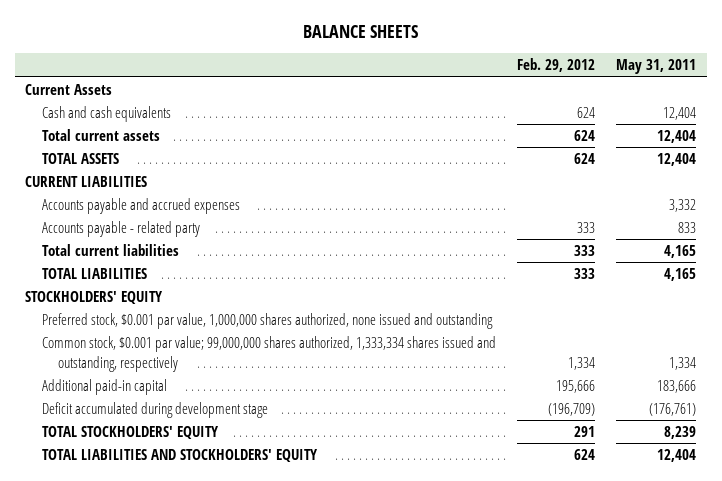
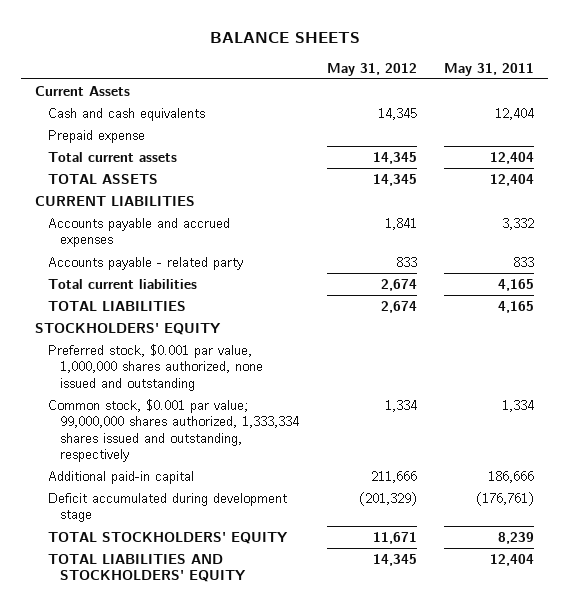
- | Feb. 29, 2012 | May 31, 2011
+ | May 31, 2012 | May 31, 2011
+ Prepaid expense
- Additional paid-in capital | 195,666 | 183,666
+ Additional paid-in capital | 211,666 | 186,666

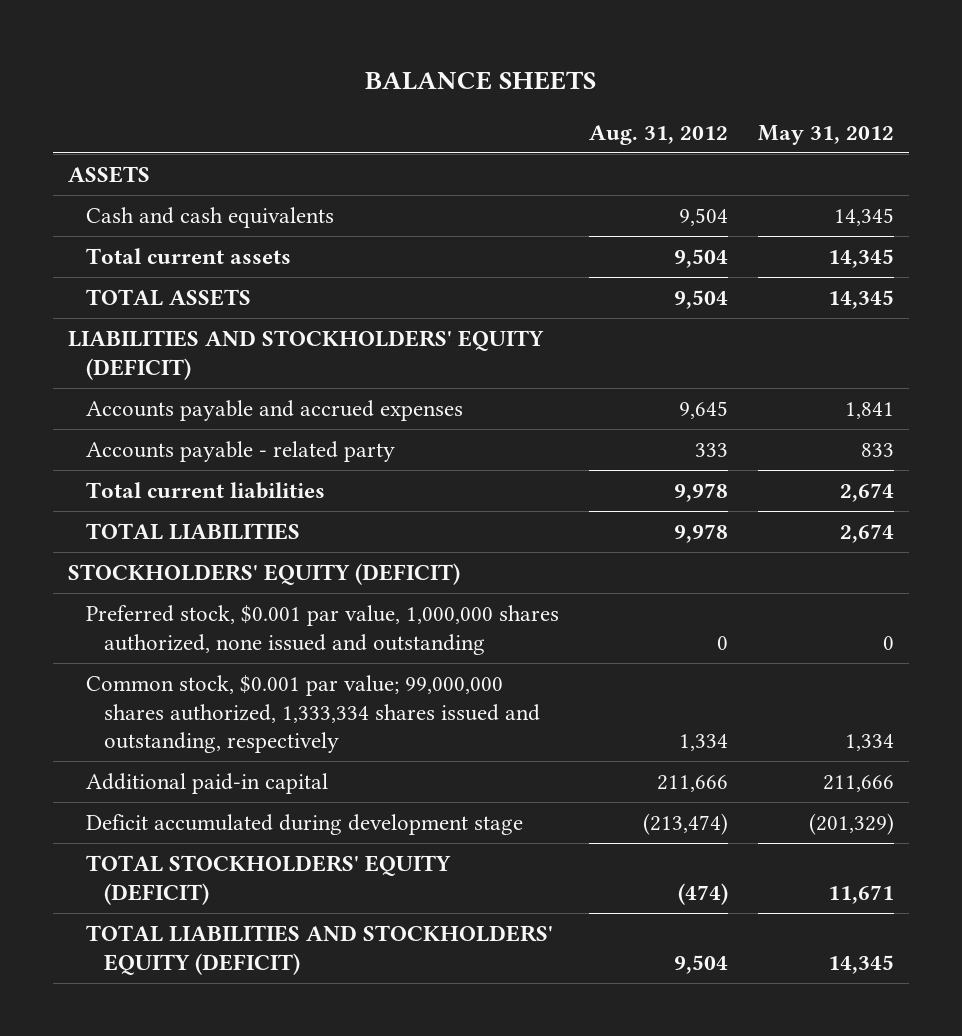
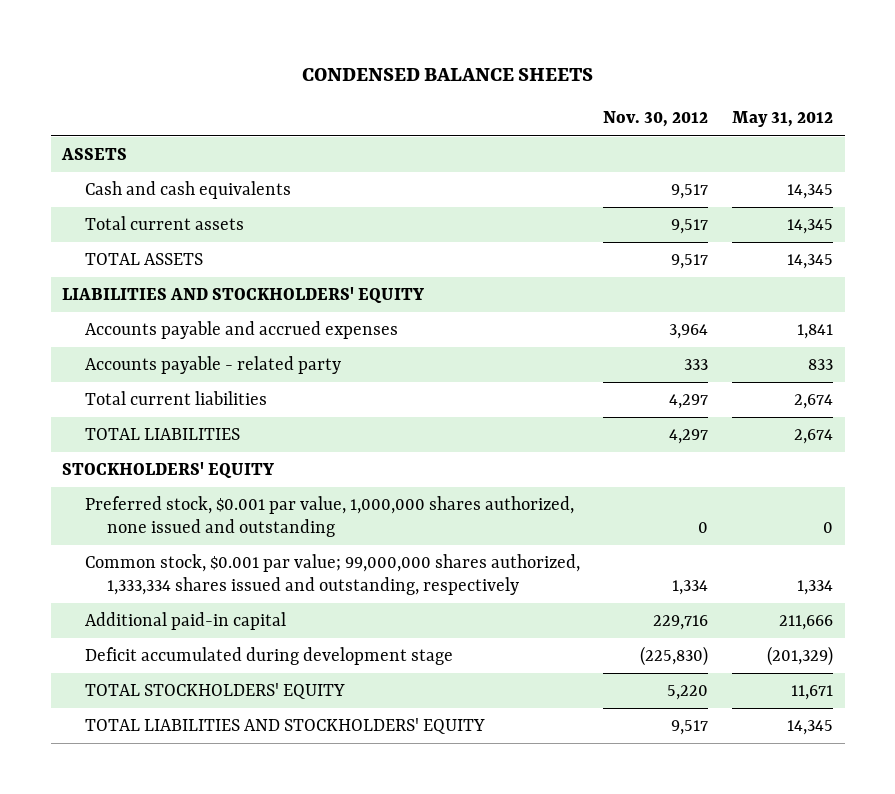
- BALANCE SHEETS
+ CONDENSED BALANCE SHEETS
- | Aug. 31, 2012 | May 31, 2012
+ | Nov. 30, 2012 | May 31, 2012
- LIABILITIES AND STOCKHOLDERS' EQUITY (DEFICIT)
+ LIABILITIES AND STOCKHOLDERS' EQUITY
- STOCKHOLDERS' EQUITY (DEFICIT)
+ STOCKHOLDERS' EQUITY
- TOTAL STOCKHOLDERS' EQUITY (DEFICIT) | (474) | 11,671
- TOTAL LIABILITIES AND STOCKHOLDERS' EQUITY (DEFICIT) | 9,504 | 14,345
+ TOTAL STOCKHOLDERS' EQUITY | 5,220 | 11,671
+ TOTAL LIABILITIES AND STOCKHOLDERS' EQUITY | 9,517 | 14,345

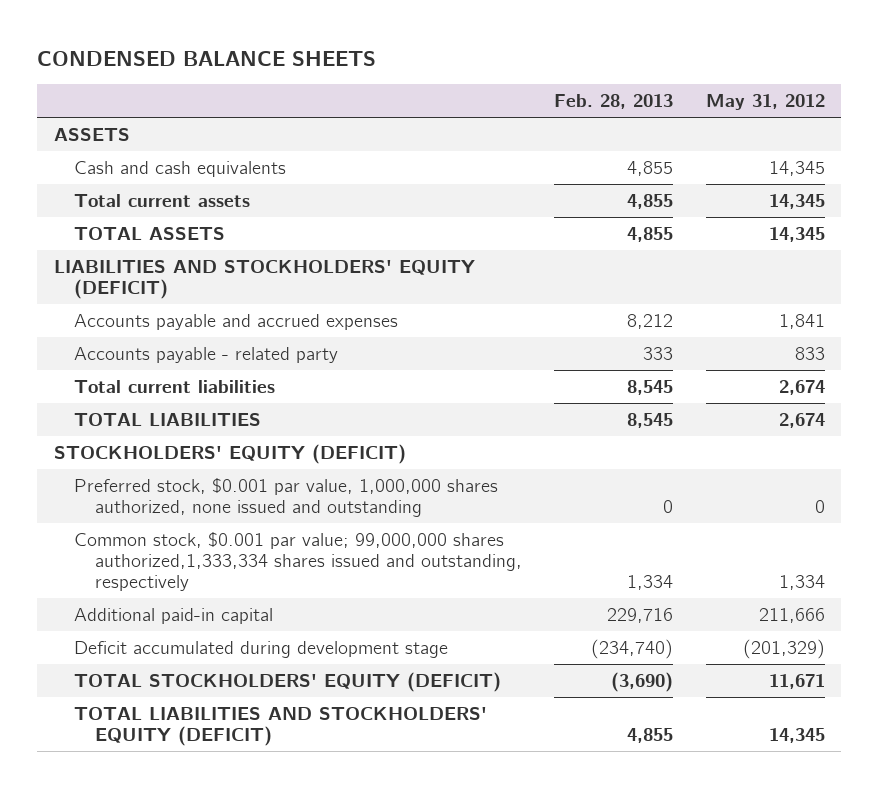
- | Nov. 30, 2012 | May 31, 2012
+ | Feb. 28, 2013 | May 31, 2012
- LIABILITIES AND STOCKHOLDERS' EQUITY
+ LIABILITIES AND STOCKHOLDERS' EQUITY (DEFICIT)
- STOCKHOLDERS' EQUITY
+ STOCKHOLDERS' EQUITY (DEFICIT)
- Common stock, $0.001 par value; 99,000,000 shares authorized, 1,333,334 shares issued and outstanding, respectively | 1,334 | 1,334
+ Common stock, $0.001 par value; 99,000,000 shares authorized,1,333,334 shares issued and outstanding, respectively | 1,334 | 1,334
- TOTAL STOCKHOLDERS' EQUITY | 5,220 | 11,671
- TOTAL LIABILITIES AND STOCKHOLDERS' EQUITY | 9,517 | 14,345
+ TOTAL STOCKHOLDERS' EQUITY (DEFICIT) | (3,690) | 11,671
+ TOTAL LIABILITIES AND STOCKHOLDERS' EQUITY (DEFICIT) | 4,855 | 14,345

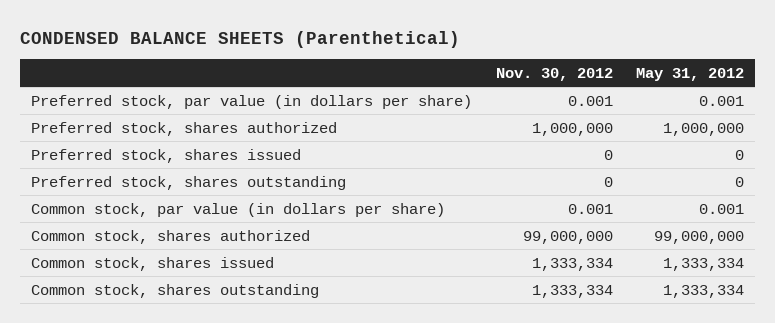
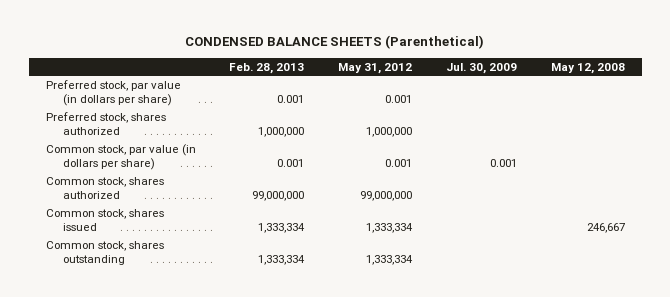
- | Nov. 30, 2012 | May 31, 2012
+ | Feb. 28, 2013 | May 31, 2012 | Jul. 30, 2009 | May 12, 2008
- Preferred stock, shares issued | 0 | 0
- Preferred stock, shares outstanding | 0 | 0

